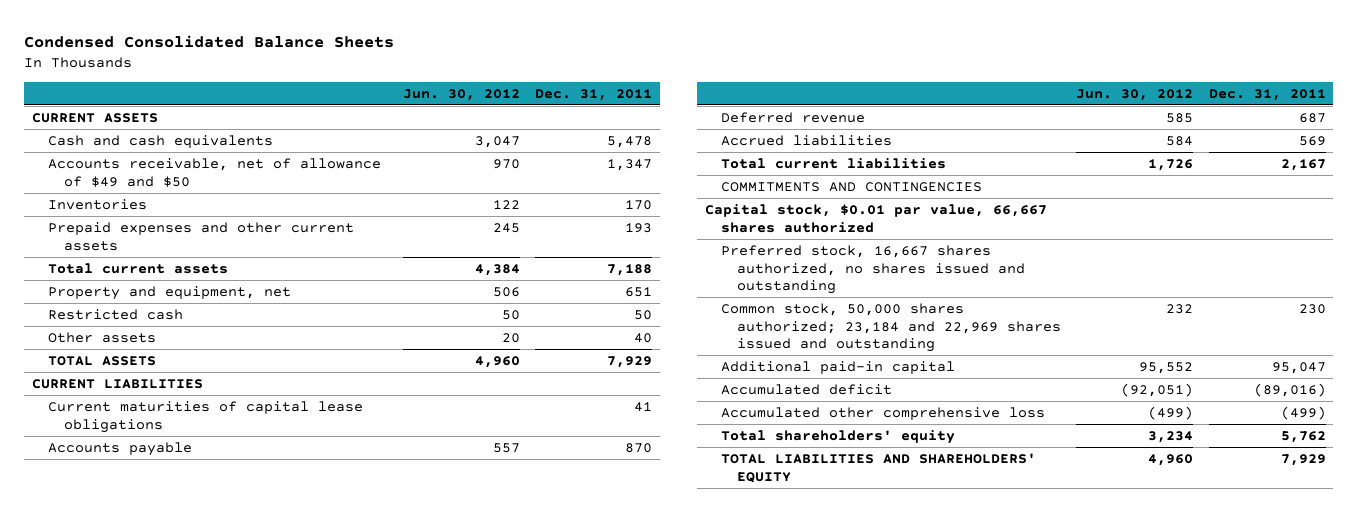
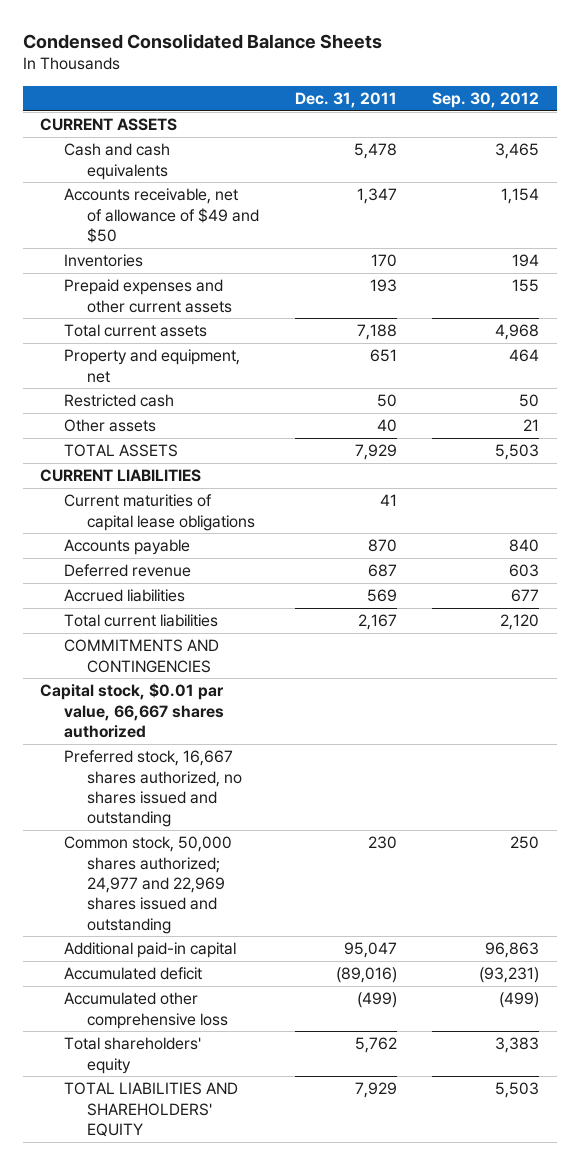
- | Jun. 30, 2012 | Dec. 31, 2011
+ | Dec. 31, 2011 | Sep. 30, 2012
- Common stock, 50,000 shares authorized; 23,184 and 22,969 shares issued and outstanding | 232 | 230
+ Common stock, 50,000 shares authorized; 24,977 and 22,969 shares issued and outstanding | 230 | 250

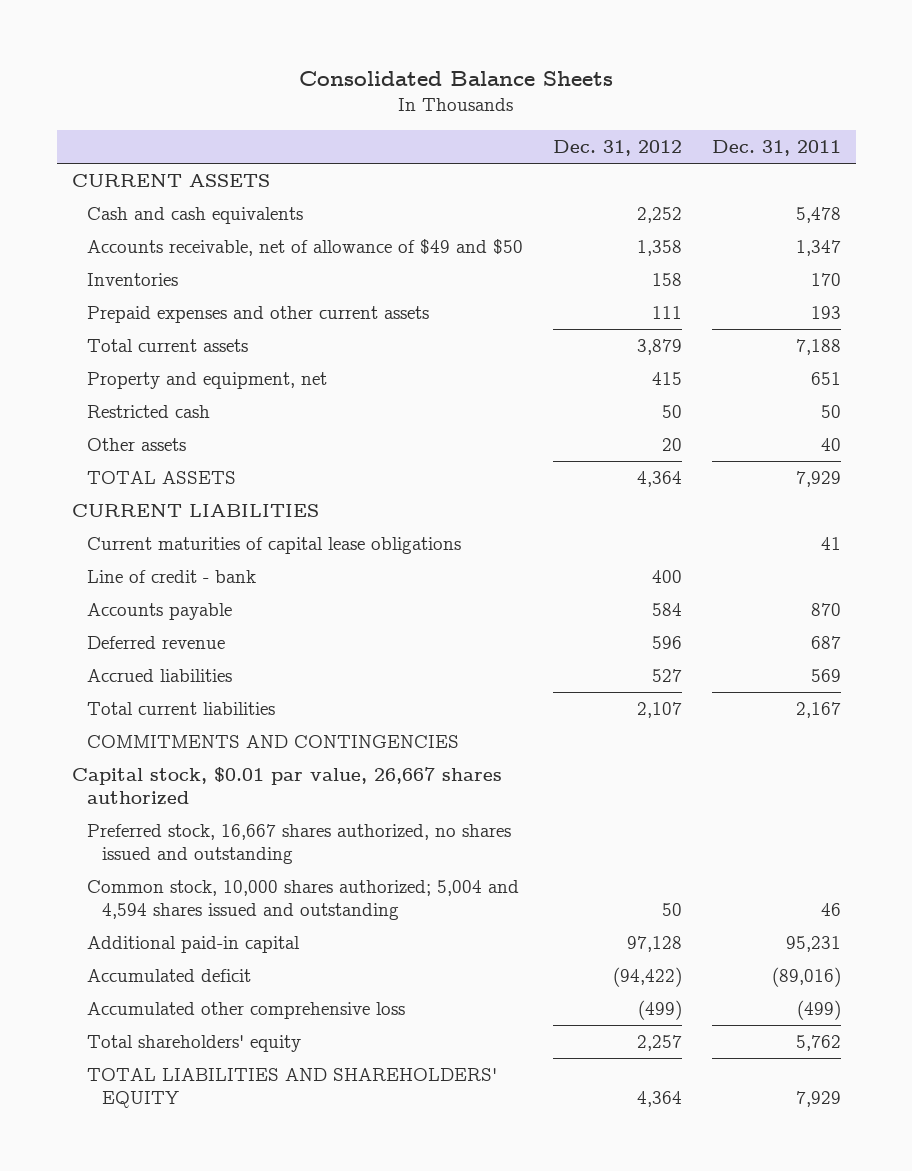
- Condensed Consolidated Balance Sheets
+ Consolidated Balance Sheets
- | Dec. 31, 2011 | Sep. 30, 2012
+ | Dec. 31, 2012 | Dec. 31, 2011
+ Line of credit - bank | 400 |
- Capital stock, $0.01 par value, 66,667 shares authorized
+ Capital stock, $0.01 par value, 26,667 shares authorized
- Common stock, 50,000 shares authorized; 24,977 and 22,969 shares issued and outstanding | 230 | 250
- Additional paid-in capital | 95,047 | 96,863
+ Common stock, 10,000 shares authorized; 5,004 and 4,594 shares issued and outstanding | 50 | 46
+ Additional paid-in capital | 97,128 | 95,231

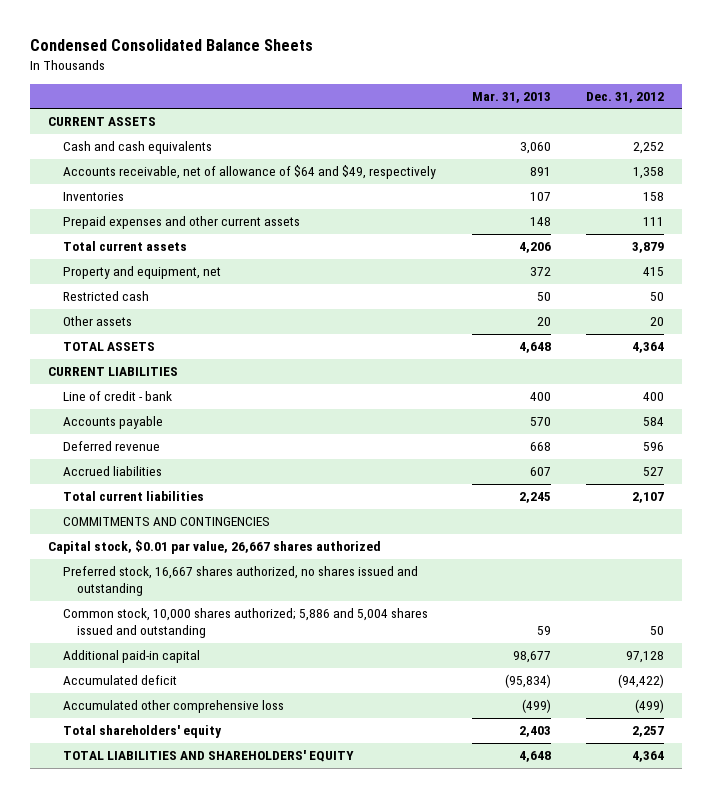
- Consolidated Balance Sheets
+ Condensed Consolidated Balance Sheets
- | Dec. 31, 2012 | Dec. 31, 2011
+ | Mar. 31, 2013 | Dec. 31, 2012
- Accounts receivable, net of allowance of $49 and $50 | 1,358 | 1,347
+ Accounts receivable, net of allowance of $64 and $49, respectively | 891 | 1,358
- Current maturities of capital lease obligations | | 41
- Common stock, 10,000 shares authorized; 5,004 and 4,594 shares issued and outstanding | 50 | 46
+ Common stock, 10,000 shares authorized; 5,886 and 5,004 shares issued and outstanding | 59 | 50

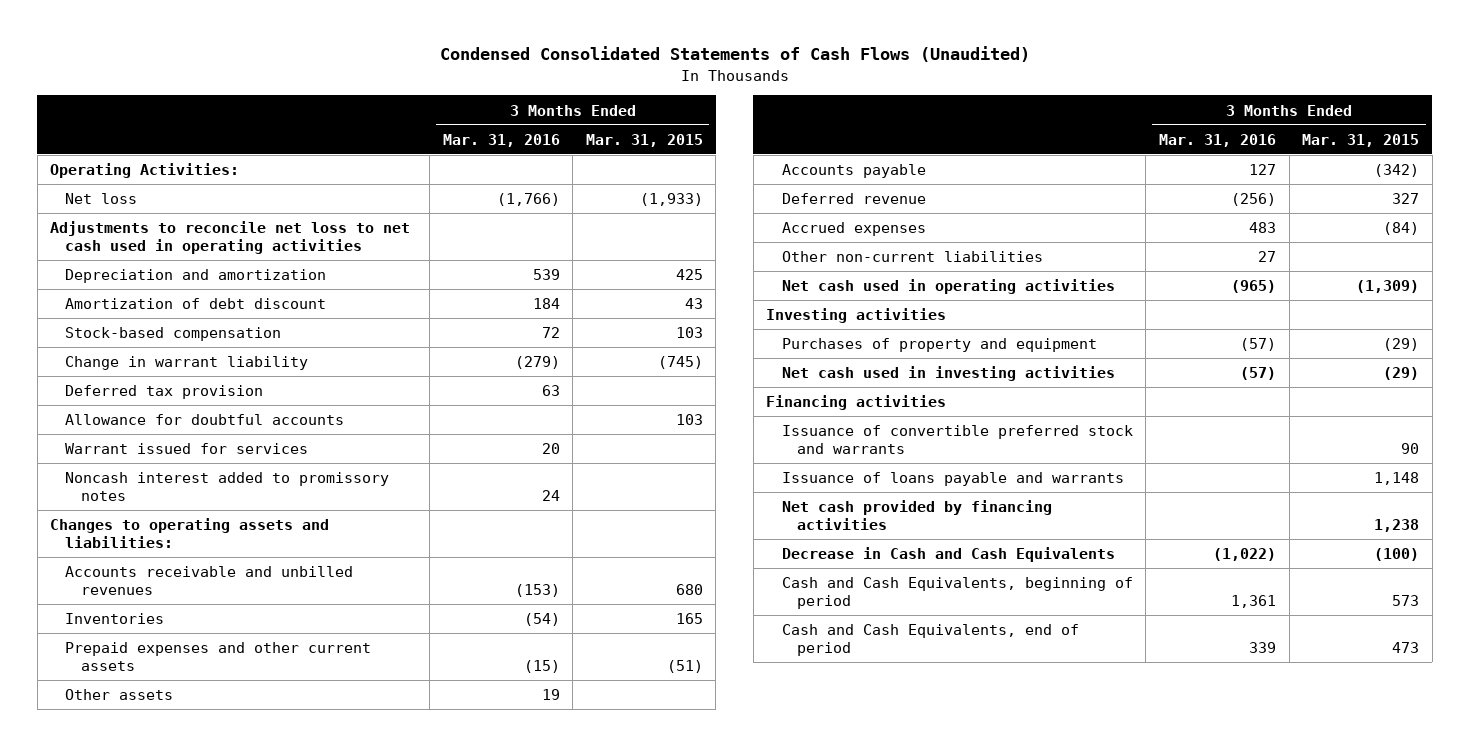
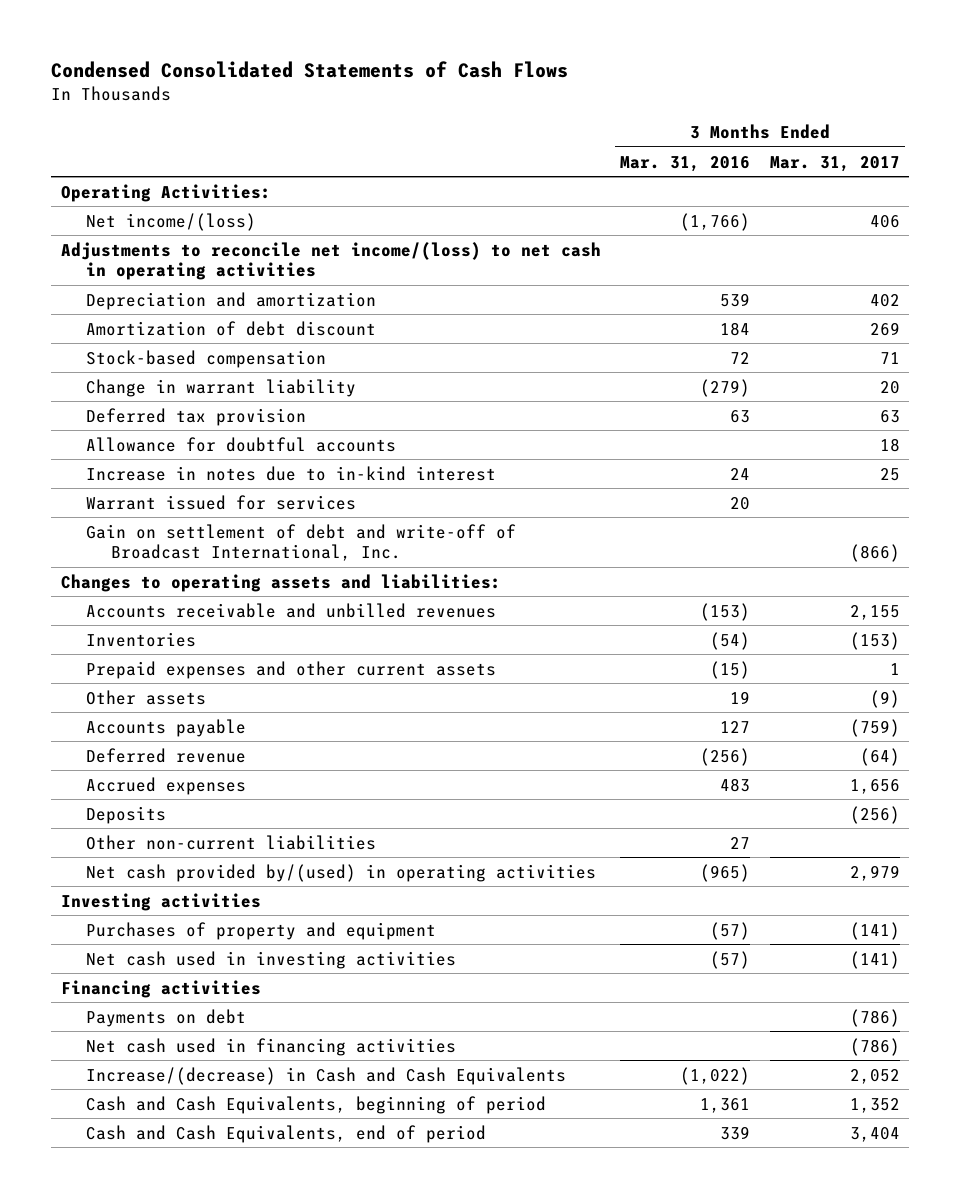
- Condensed Consolidated Statements of Cash Flows (Unaudited)
+ Condensed Consolidated Statements of Cash Flows
- | 3 Months Ended Mar. 31, 2016 | 3 Months Ended Mar. 31, 2015
+ | 3 Months Ended Mar. 31, 2016 | 3 Months Ended Mar. 31, 2017
- Net loss | (1,766) | (1,933)
- Adjustments to reconcile net loss to net cash used in operating activities
+ Net income/(loss) | (1,766) | 406
+ Adjustments to reconcile net income/(loss) to net cash in operating activities
+ Increase in notes due to in-kind interest | 24 | 25
- Noncash interest added to promissory notes | 24 |
+ Gain on settlement of debt and write-off of Broadcast International, Inc. | | (866)
+ Deposits | | (256)
- Net cash used in operating activities | (965) | (1,309)
+ Net cash provided by/(used) in operating activities | (965) | 2,979
- Issuance of convertible preferred stock and warrants | | 90
- Issuance of loans payable and warrants | | 1,148
- Net cash provided by financing activities | | 1,238
- Decrease in Cash and Cash Equivalents | (1,022) | (100)
+ Payments on debt | | (786)
+ Net cash used in financing activities | | (786)
+ Increase/(decrease) in Cash and Cash Equivalents | (1,022) | 2,052

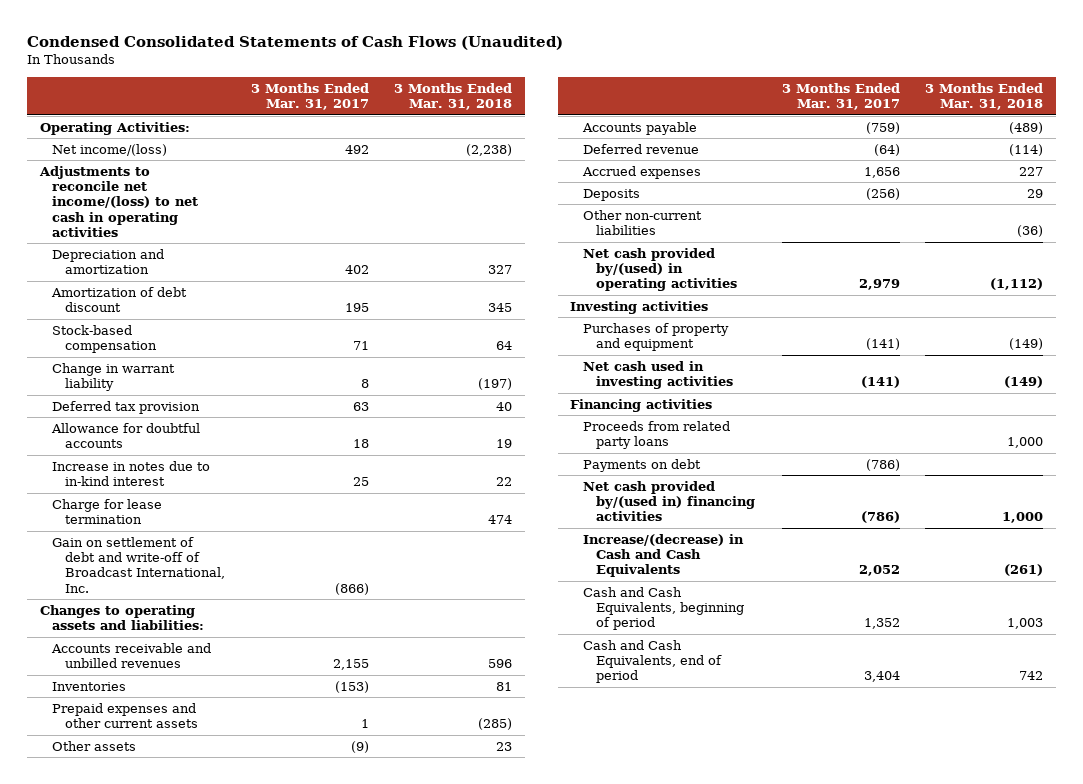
- Condensed Consolidated Statements of Cash Flows
+ Condensed Consolidated Statements of Cash Flows (Unaudited)
- | 3 Months Ended Mar. 31, 2016 | 3 Months Ended Mar. 31, 2017
+ | 3 Months Ended Mar. 31, 2017 | 3 Months Ended Mar. 31, 2018
- Net income/(loss) | (1,766) | 406
+ Net income/(loss) | 492 | (2,238)
- Amortization of debt discount | 184 | 269
+ Amortization of debt discount | 195 | 345
- Change in warrant liability | (279) | 20
+ Change in warrant liability | 8 | (197)
- Warrant issued for services | 20 |
+ Charge for lease termination | | 474
+ Proceeds from related party loans | | 1,000
- Net cash used in financing activities | | (786)
+ Net cash provided by/(used in) financing activities | (786) | 1,000

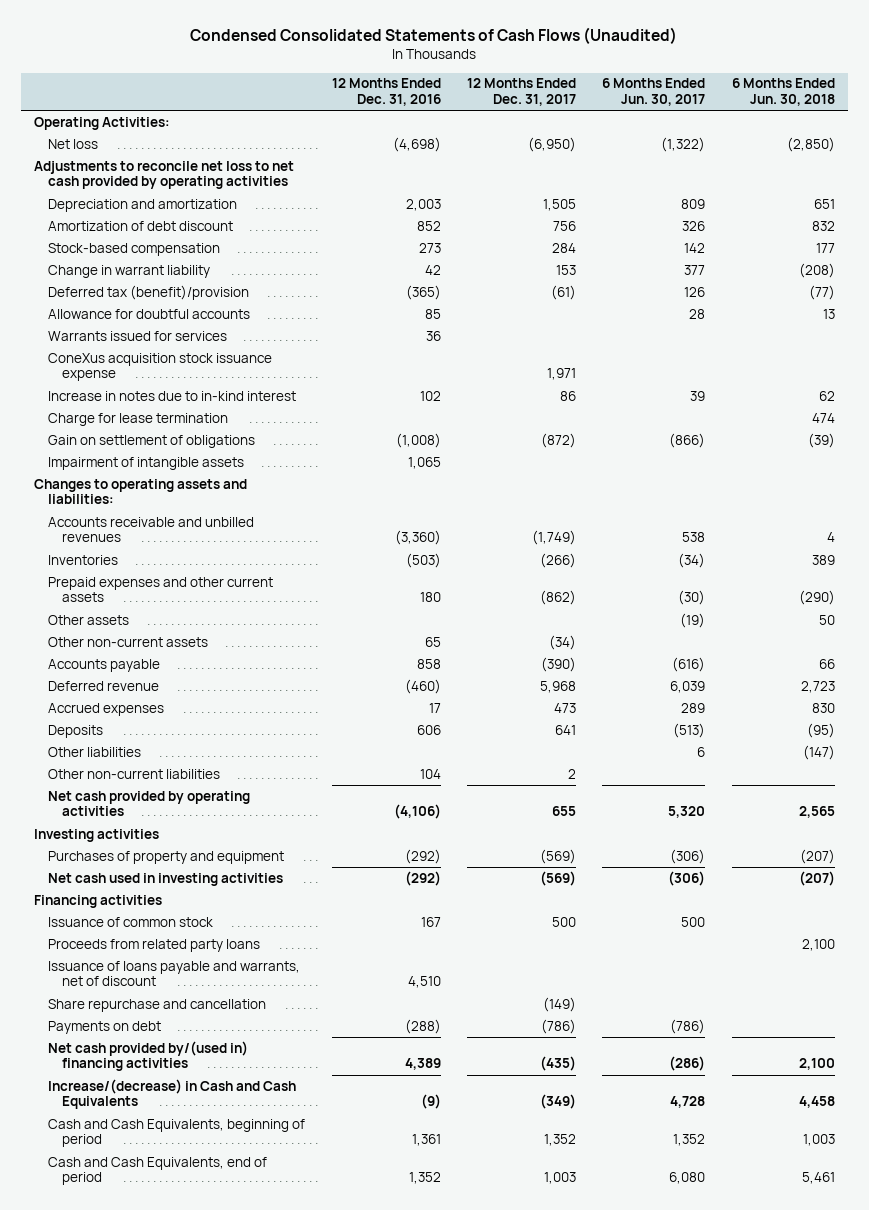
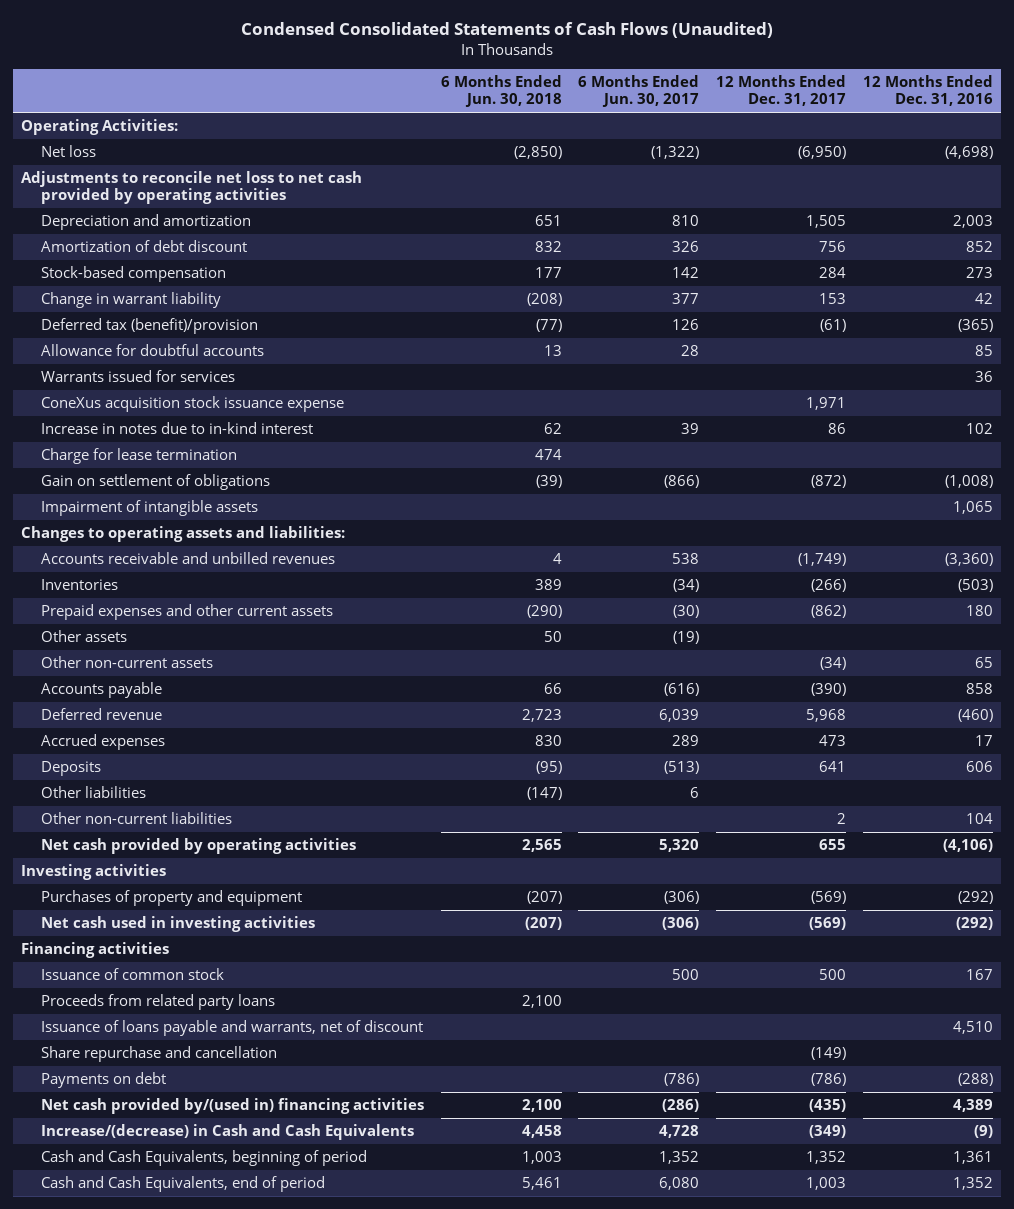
- | 12 Months Ended Dec. 31, 2016 | 12 Months Ended Dec. 31, 2017 | 6 Months Ended Jun. 30, 2017 | 6 Months Ended Jun. 30, 2018
+ | 6 Months Ended Jun. 30, 2018 | 6 Months Ended Jun. 30, 2017 | 12 Months Ended Dec. 31, 2017 | 12 Months Ended Dec. 31, 2016
- Depreciation and amortization | 2,003 | 1,505 | 809 | 651
+ Depreciation and amortization | 651 | 810 | 1,505 | 2,003

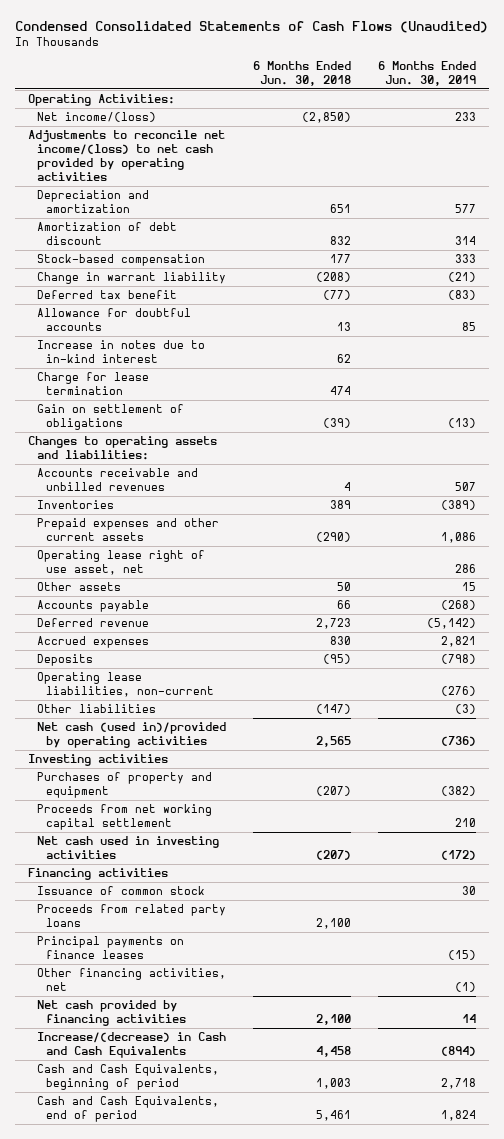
- | 6 Months Ended Jun. 30, 2018 | 6 Months Ended Jun. 30, 2017 | 12 Months Ended Dec. 31, 2017 | 12 Months Ended Dec. 31, 2016
+ | 6 Months Ended Jun. 30, 2018 | 6 Months Ended Jun. 30, 2019
- Net loss | (2,850) | (1,322) | (6,950) | (4,698)
- Adjustments to reconcile net loss to net cash provided by operating activities
+ Net income/(loss) | (2,850) | 233
+ Adjustments to reconcile net income/(loss) to net cash provided by operating activities
- Deferred tax (benefit)/provision | (77) | 126 | (61) | (365)
+ Deferred tax benefit | (77) | (83)
- Warrants issued for services | | | | 36
- ConeXus acquisition stock issuance expense | | | 1,971 |
- Impairment of intangible assets | | | | 1,065
+ Operating lease right of use asset, net | | 286
- Other non-current assets | | | (34) | 65
+ Operating lease liabilities, non-current | | (276)
- Other non-current liabilities | | | 2 | 104
- Net cash provided by operating activities | 2,565 | 5,320 | 655 | (4,106)
+ Net cash (used in)/provided by operating activities | 2,565 | (736)
+ Proceeds from net working capital settlement | | 210
- Issuance of loans payable and warrants, net of discount | | | | 4,510
- Share repurchase and cancellation | | | (149) |
- Payments on debt | | (786) | (786) | (288)
- Net cash provided by/(used in) financing activities | 2,100 | (286) | (435) | 4,389
+ Principal payments on finance leases | | (15)
+ Other financing activities, net | | (1)
+ Net cash provided by financing activities | 2,100 | 14

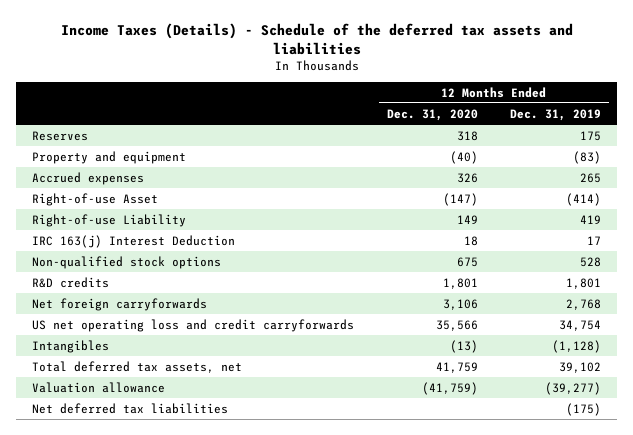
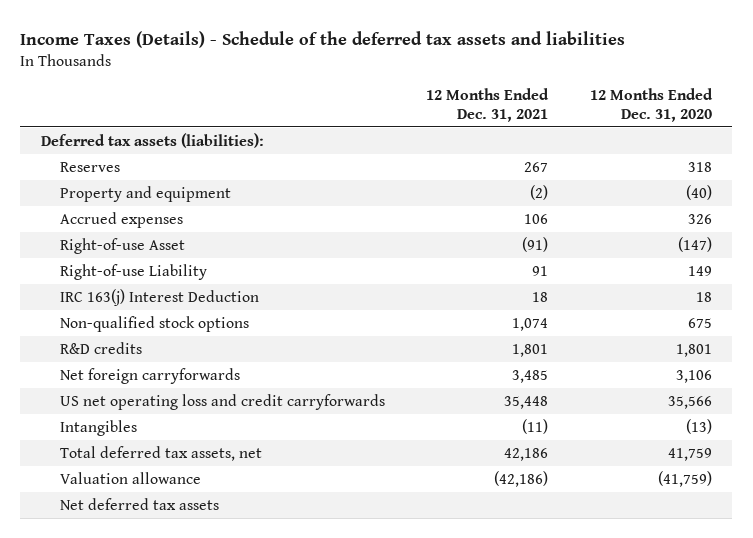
- | 12 Months Ended Dec. 31, 2020 | 12 Months Ended Dec. 31, 2019
+ | 12 Months Ended Dec. 31, 2021 | 12 Months Ended Dec. 31, 2020
+ Deferred tax assets (liabilities):
- Net deferred tax liabilities | | (175)
+ Net deferred tax assets

